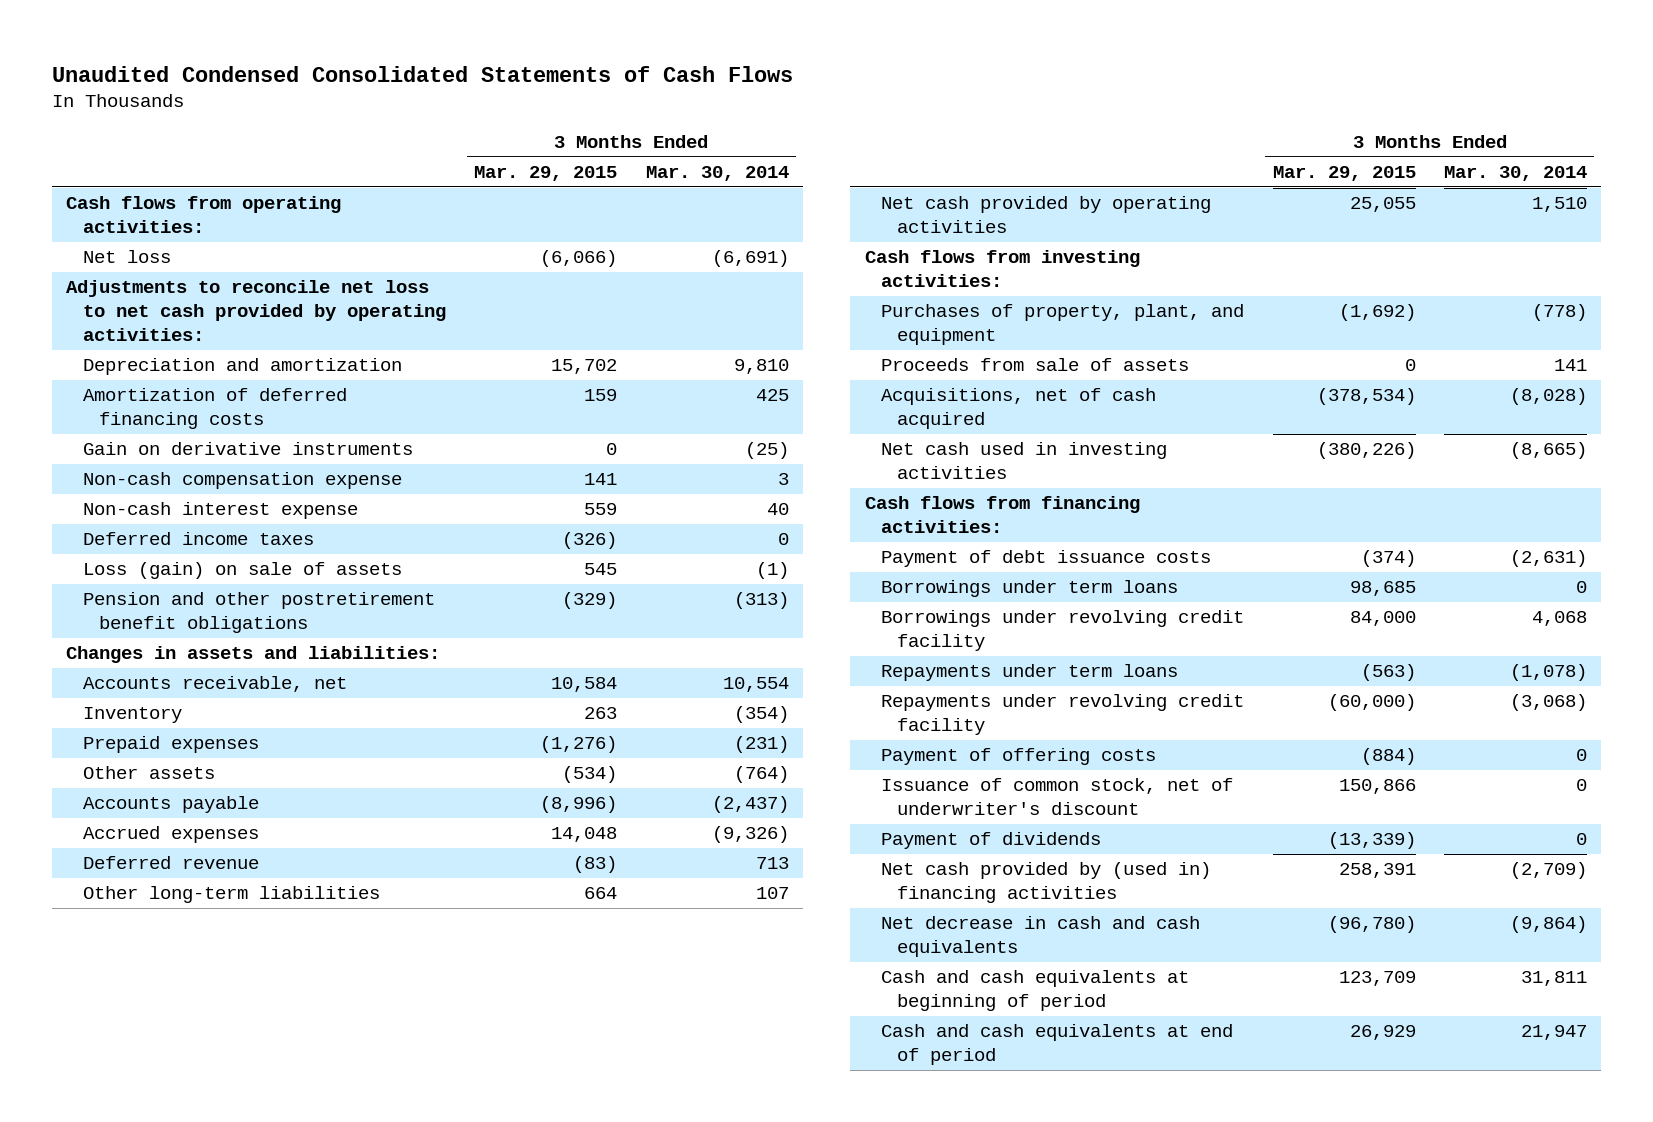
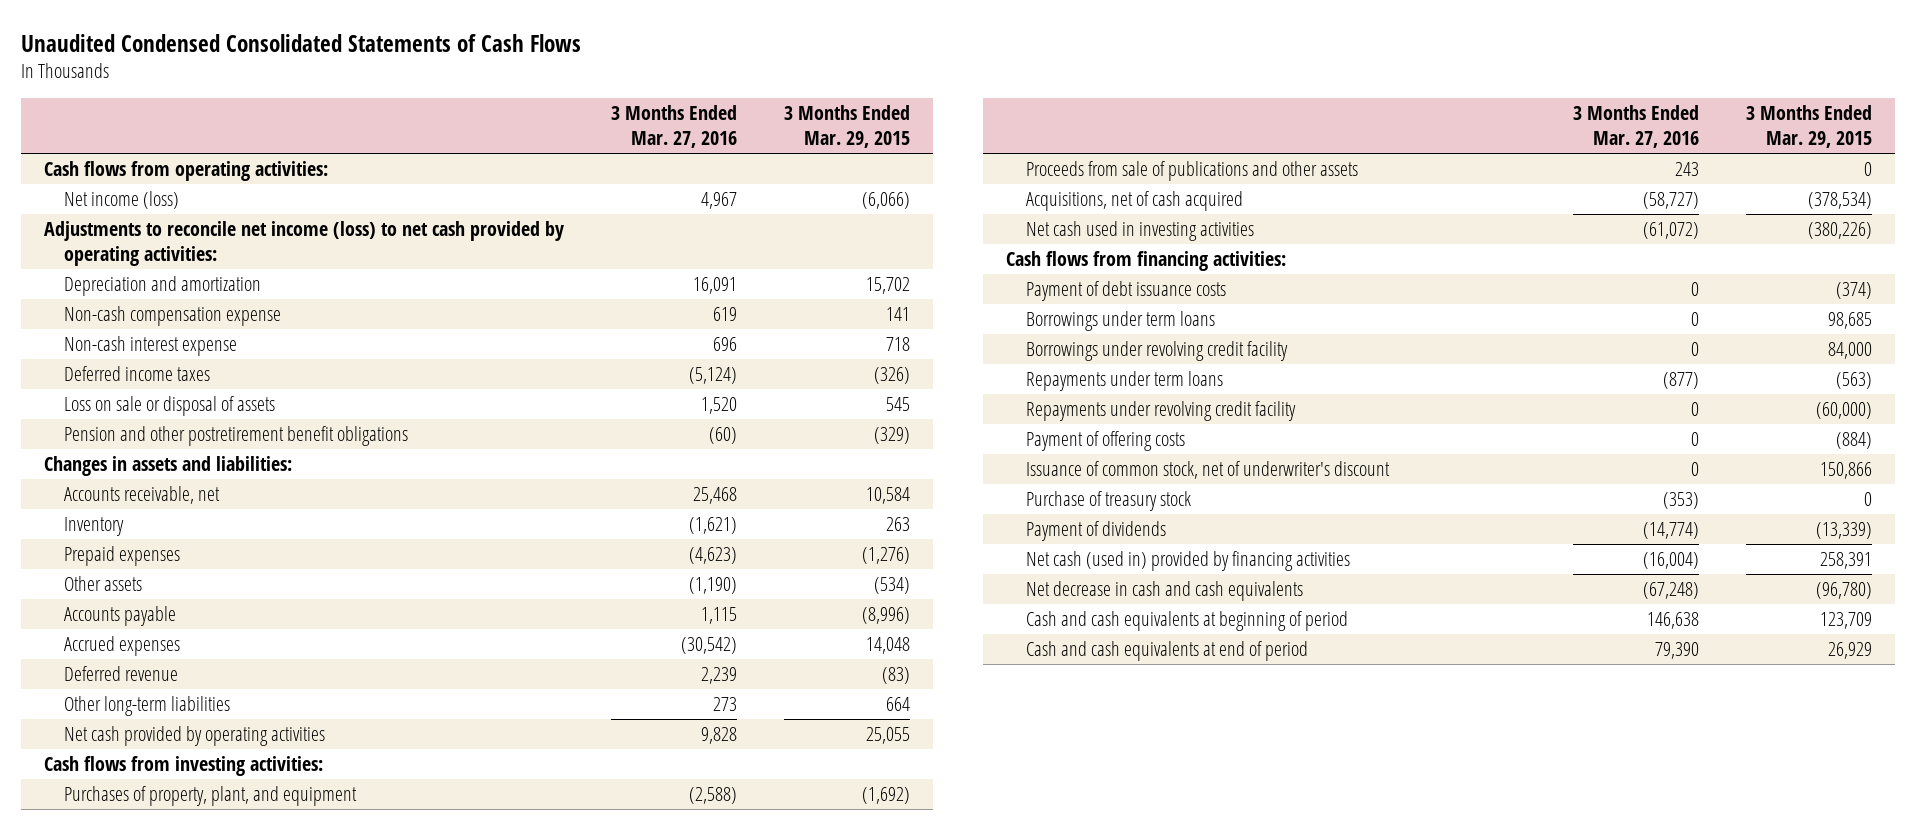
- | 3 Months Ended Mar. 29, 2015 | 3 Months Ended Mar. 30, 2014
+ | 3 Months Ended Mar. 27, 2016 | 3 Months Ended Mar. 29, 2015
- Net loss | (6,066) | (6,691)
- Adjustments to reconcile net loss to net cash provided by operating activities:
+ Net income (loss) | 4,967 | (6,066)
+ Adjustments to reconcile net income (loss) to net cash provided by operating activities:
- Amortization of deferred financing costs | 159 | 425
- Gain on derivative instruments | 0 | (25)
- Non-cash interest expense | 559 | 40
+ Non-cash interest expense | 696 | 718
- Loss (gain) on sale of assets | 545 | (1)
+ Loss on sale or disposal of assets | 1,520 | 545
- Proceeds from sale of assets | 0 | 141
+ Proceeds from sale of publications and other assets | 243 | 0
+ Purchase of treasury stock | (353) | 0
- Net cash provided by (used in) financing activities | 258,391 | (2,709)
+ Net cash (used in) provided by financing activities | (16,004) | 258,391

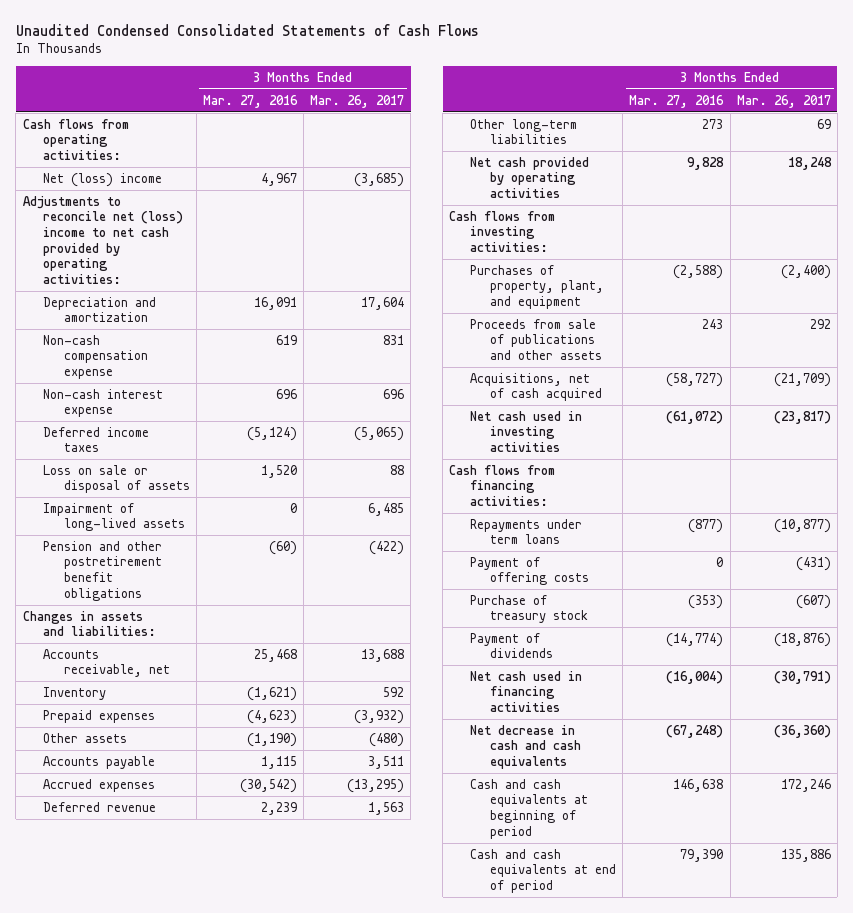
- | 3 Months Ended Mar. 27, 2016 | 3 Months Ended Mar. 29, 2015
+ | 3 Months Ended Mar. 27, 2016 | 3 Months Ended Mar. 26, 2017
- Net income (loss) | 4,967 | (6,066)
- Adjustments to reconcile net income (loss) to net cash provided by operating activities:
+ Net (loss) income | 4,967 | (3,685)
+ Adjustments to reconcile net (loss) income to net cash provided by operating activities:
+ Impairment of long-lived assets | 0 | 6,485
- Payment of debt issuance costs | 0 | (374)
- Borrowings under term loans | 0 | 98,685
- Borrowings under revolving credit facility | 0 | 84,000
- Repayments under revolving credit facility | 0 | (60,000)
- Issuance of common stock, net of underwriter's discount | 0 | 150,866
- Net cash (used in) provided by financing activities | (16,004) | 258,391
+ Net cash used in financing activities | (16,004) | (30,791)

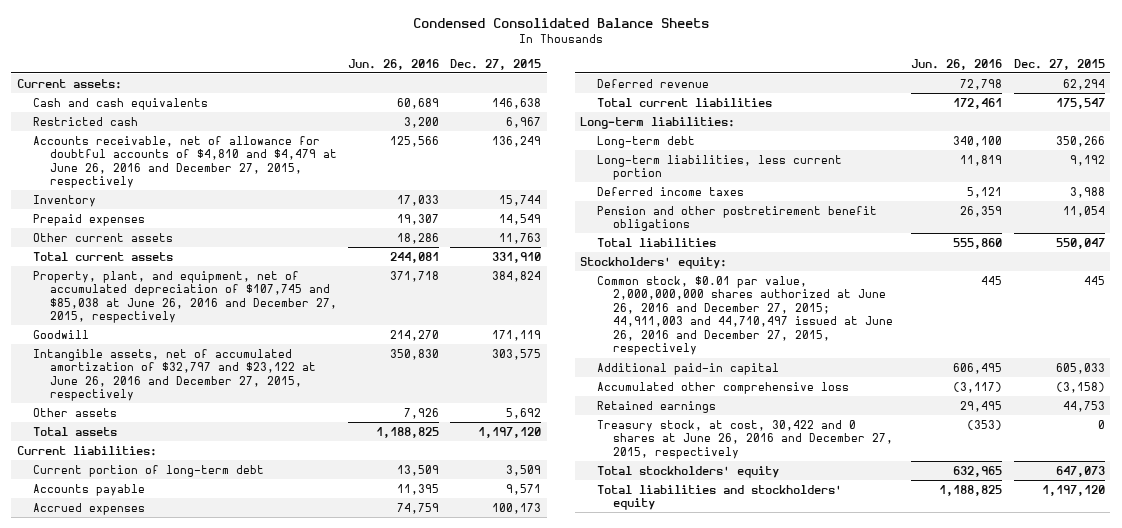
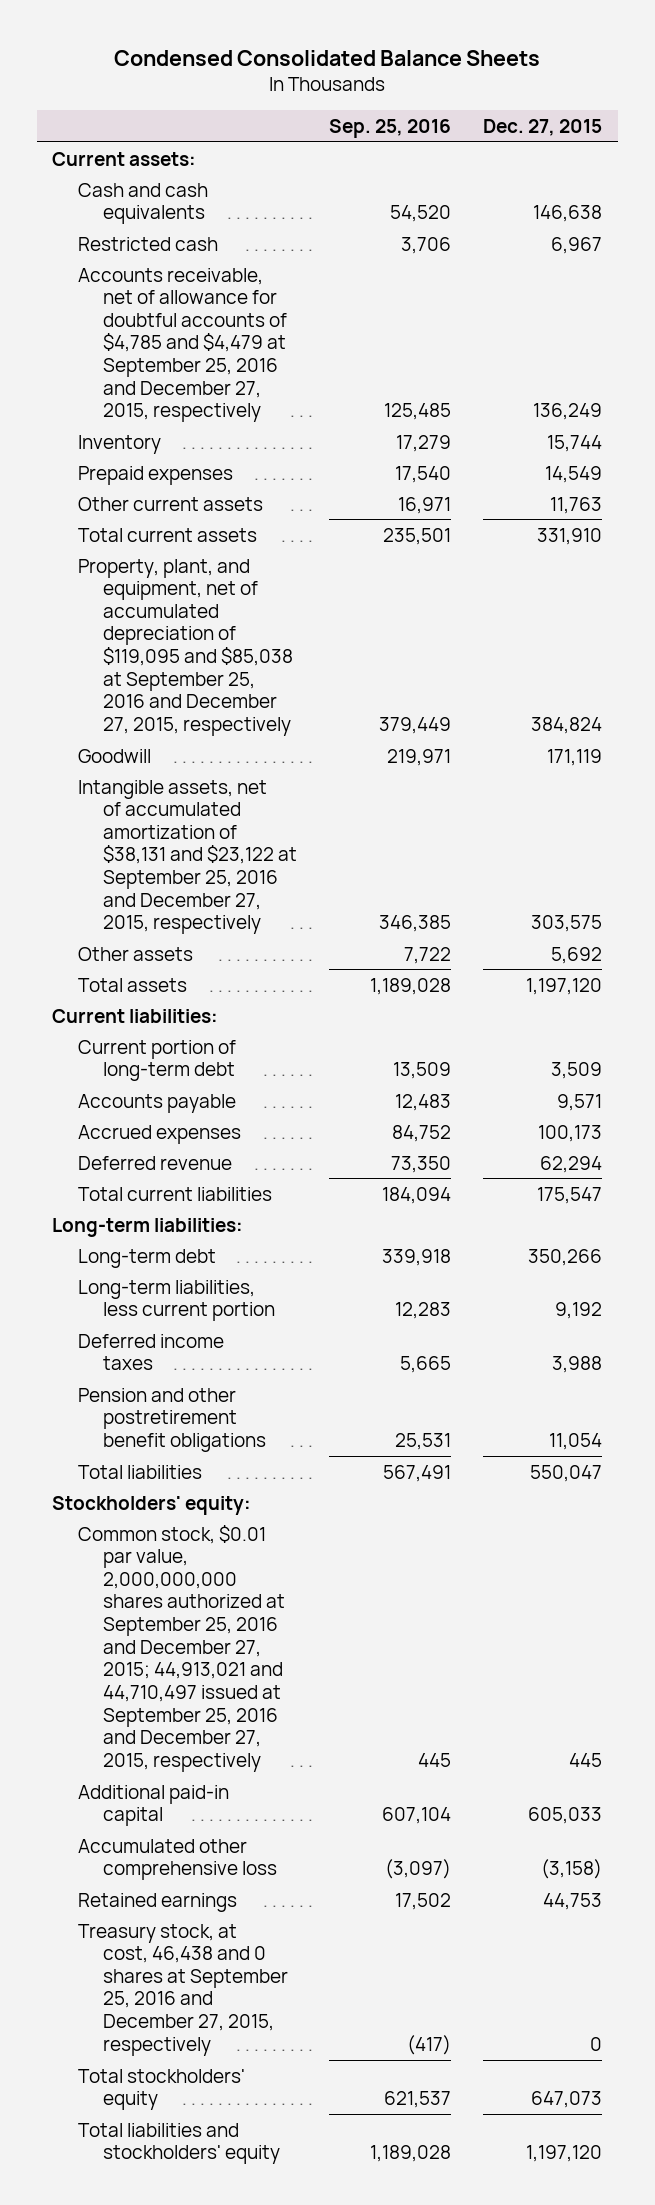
- | Jun. 26, 2016 | Dec. 27, 2015
+ | Sep. 25, 2016 | Dec. 27, 2015
- Accounts receivable, net of allowance for doubtful accounts of $4,810 and $4,479 at June 26, 2016 and December 27, 2015, respectively | 125,566 | 136,249
+ Accounts receivable, net of allowance for doubtful accounts of $4,785 and $4,479 at September 25, 2016 and December 27, 2015, respectively | 125,485 | 136,249
- Property, plant, and equipment, net of accumulated depreciation of $107,745 and $85,038 at June 26, 2016 and December 27, 2015, respectively | 371,718 | 384,824
+ Property, plant, and equipment, net of accumulated depreciation of $119,095 and $85,038 at September 25, 2016 and December 27, 2015, respectively | 379,449 | 384,824
- Intangible assets, net of accumulated amortization of $32,797 and $23,122 at June 26, 2016 and December 27, 2015, respectively | 350,830 | 303,575
+ Intangible assets, net of accumulated amortization of $38,131 and $23,122 at September 25, 2016 and December 27, 2015, respectively | 346,385 | 303,575
- Common stock, $0.01 par value, 2,000,000,000 shares authorized at June 26, 2016 and December 27, 2015; 44,911,003 and 44,710,497 issued at June 26, 2016 and December 27, 2015, respectively | 445 | 445
+ Common stock, $0.01 par value, 2,000,000,000 shares authorized at September 25, 2016 and December 27, 2015; 44,913,021 and 44,710,497 issued at September 25, 2016 and December 27, 2015, respectively | 445 | 445
- Treasury stock, at cost, 30,422 and 0 shares at June 26, 2016 and December 27, 2015, respectively | (353) | 0
+ Treasury stock, at cost, 46,438 and 0 shares at September 25, 2016 and December 27, 2015, respectively | (417) | 0

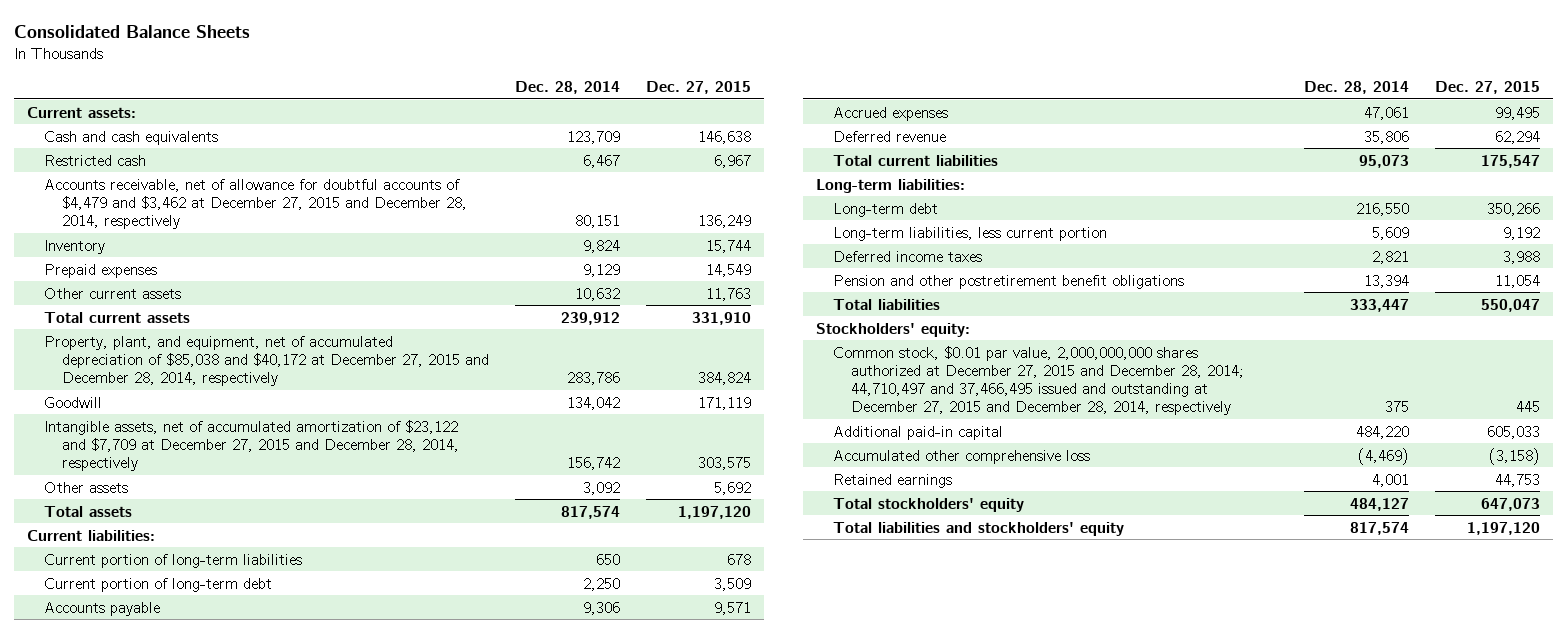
- Condensed Consolidated Balance Sheets
+ Consolidated Balance Sheets
- | Sep. 25, 2016 | Dec. 27, 2015
+ | Dec. 28, 2014 | Dec. 27, 2015
- Accounts receivable, net of allowance for doubtful accounts of $4,785 and $4,479 at September 25, 2016 and December 27, 2015, respectively | 125,485 | 136,249
+ Accounts receivable, net of allowance for doubtful accounts of $4,479 and $3,462 at December 27, 2015 and December 28, 2014, respectively | 80,151 | 136,249
- Property, plant, and equipment, net of accumulated depreciation of $119,095 and $85,038 at September 25, 2016 and December 27, 2015, respectively | 379,449 | 384,824
+ Property, plant, and equipment, net of accumulated depreciation of $85,038 and $40,172 at December 27, 2015 and December 28, 2014, respectively | 283,786 | 384,824
- Intangible assets, net of accumulated amortization of $38,131 and $23,122 at September 25, 2016 and December 27, 2015, respectively | 346,385 | 303,575
+ Intangible assets, net of accumulated amortization of $23,122 and $7,709 at December 27, 2015 and December 28, 2014, respectively | 156,742 | 303,575
+ Current portion of long-term liabilities | 650 | 678
- Accrued expenses | 84,752 | 100,173
+ Accrued expenses | 47,061 | 99,495
- Common stock, $0.01 par value, 2,000,000,000 shares authorized at September 25, 2016 and December 27, 2015; 44,913,021 and 44,710,497 issued at September 25, 2016 and December 27, 2015, respectively | 445 | 445
+ Common stock, $0.01 par value, 2,000,000,000 shares authorized at December 27, 2015 and December 28, 2014; 44,710,497 and 37,466,495 issued and outstanding at December 27, 2015 and December 28, 2014, respectively | 375 | 445
- Treasury stock, at cost, 46,438 and 0 shares at September 25, 2016 and December 27, 2015, respectively | (417) | 0

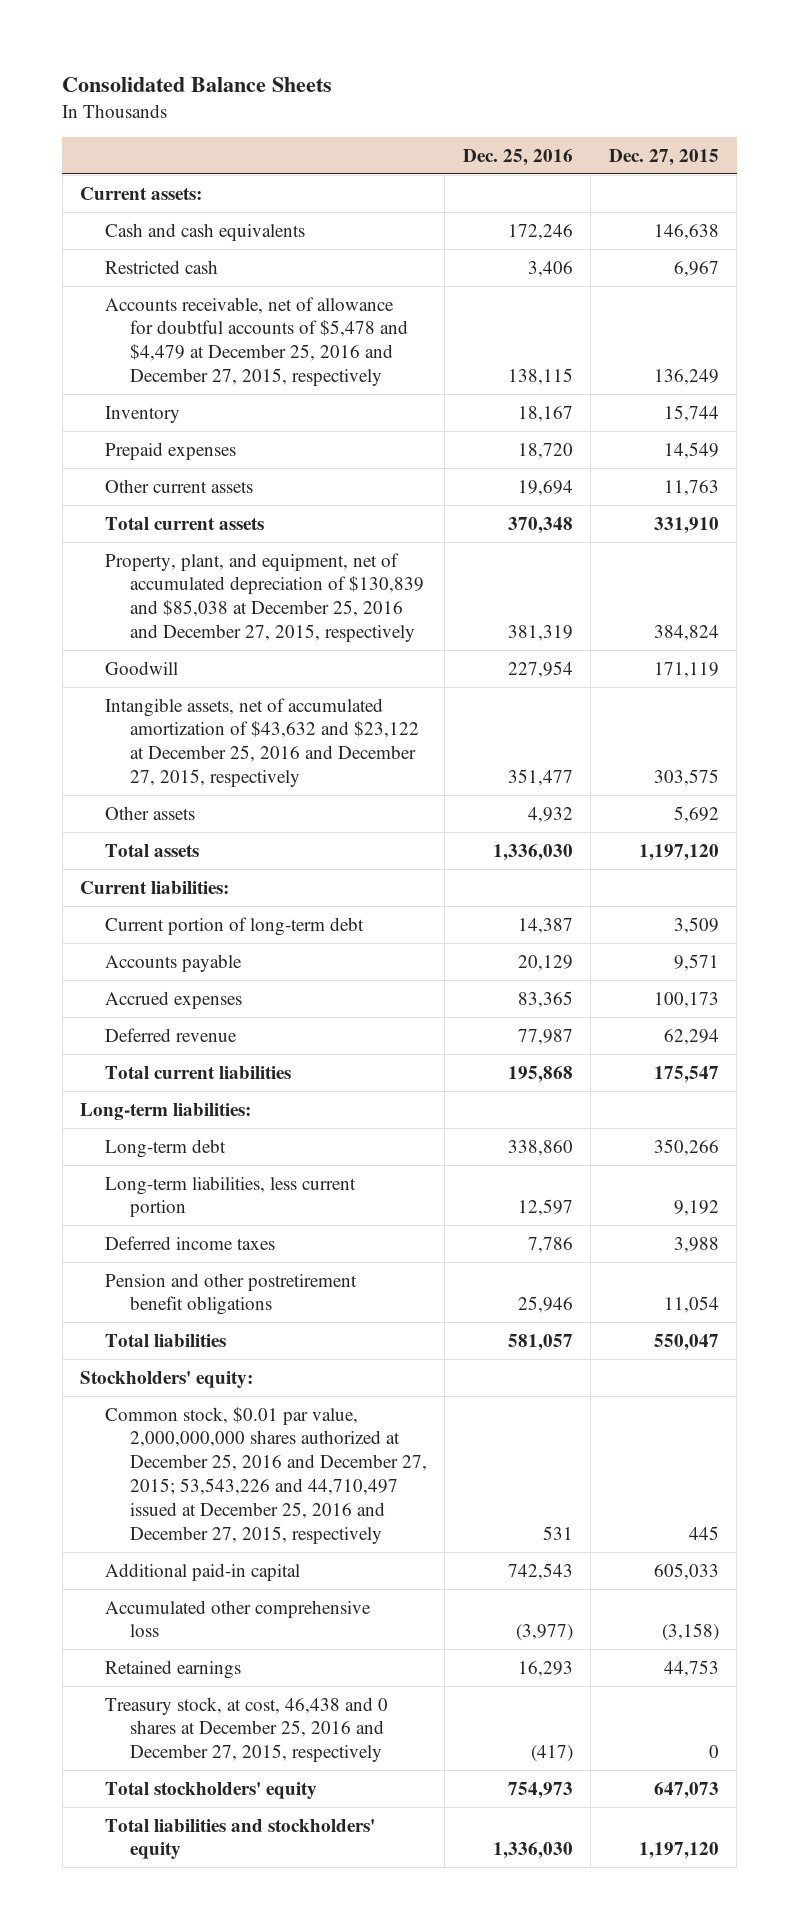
- | Dec. 28, 2014 | Dec. 27, 2015
+ | Dec. 25, 2016 | Dec. 27, 2015
- Accounts receivable, net of allowance for doubtful accounts of $4,479 and $3,462 at December 27, 2015 and December 28, 2014, respectively | 80,151 | 136,249
+ Accounts receivable, net of allowance for doubtful accounts of $5,478 and $4,479 at December 25, 2016 and December 27, 2015, respectively | 138,115 | 136,249
- Property, plant, and equipment, net of accumulated depreciation of $85,038 and $40,172 at December 27, 2015 and December 28, 2014, respectively | 283,786 | 384,824
+ Property, plant, and equipment, net of accumulated depreciation of $130,839 and $85,038 at December 25, 2016 and December 27, 2015, respectively | 381,319 | 384,824
- Intangible assets, net of accumulated amortization of $23,122 and $7,709 at December 27, 2015 and December 28, 2014, respectively | 156,742 | 303,575
+ Intangible assets, net of accumulated amortization of $43,632 and $23,122 at December 25, 2016 and December 27, 2015, respectively | 351,477 | 303,575
- Current portion of long-term liabilities | 650 | 678
- Accrued expenses | 47,061 | 99,495
+ Accrued expenses | 83,365 | 100,173
- Common stock, $0.01 par value, 2,000,000,000 shares authorized at December 27, 2015 and December 28, 2014; 44,710,497 and 37,466,495 issued and outstanding at December 27, 2015 and December 28, 2014, respectively | 375 | 445
+ Common stock, $0.01 par value, 2,000,000,000 shares authorized at December 25, 2016 and December 27, 2015; 53,543,226 and 44,710,497 issued at December 25, 2016 and December 27, 2015, respectively | 531 | 445
+ Treasury stock, at cost, 46,438 and 0 shares at December 25, 2016 and December 27, 2015, respectively | (417) | 0

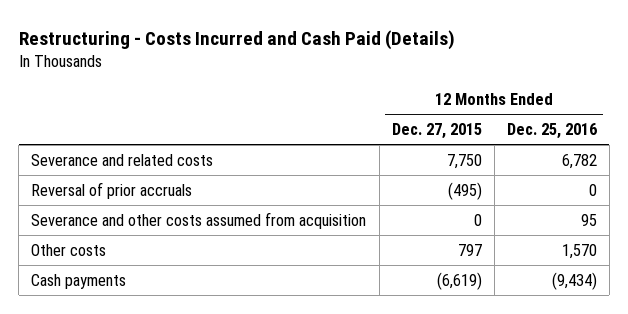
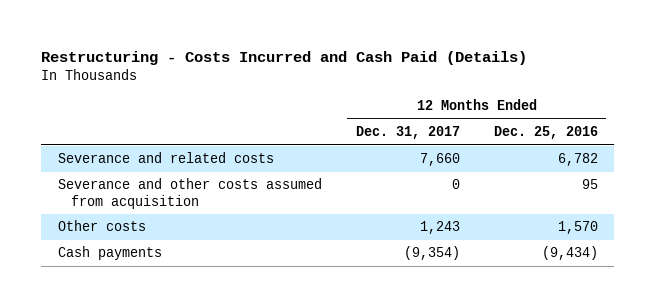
- | 12 Months Ended Dec. 27, 2015 | 12 Months Ended Dec. 25, 2016
+ | 12 Months Ended Dec. 31, 2017 | 12 Months Ended Dec. 25, 2016
- Reversal of prior accruals | (495) | 0

